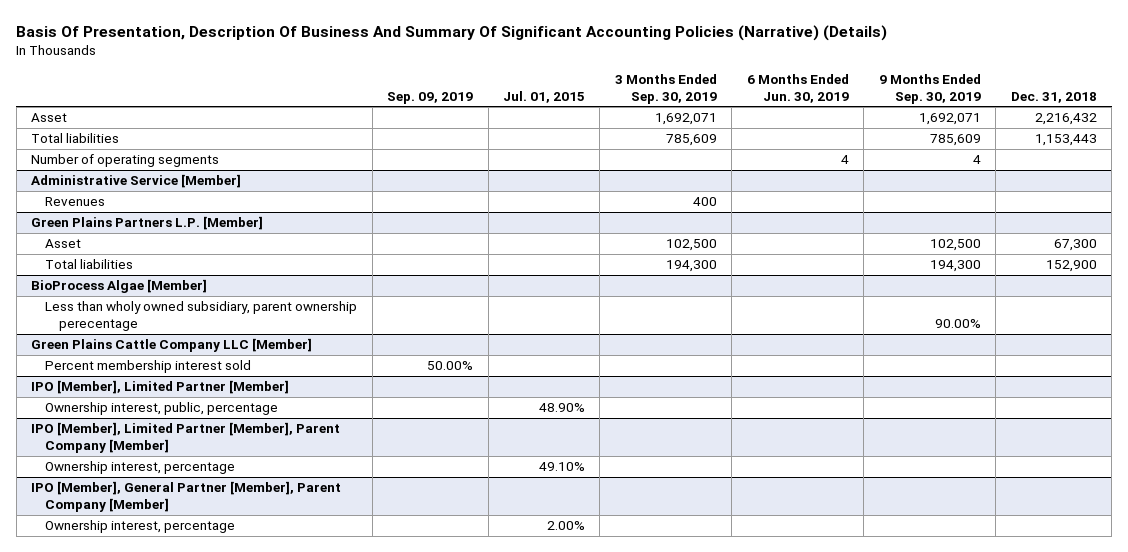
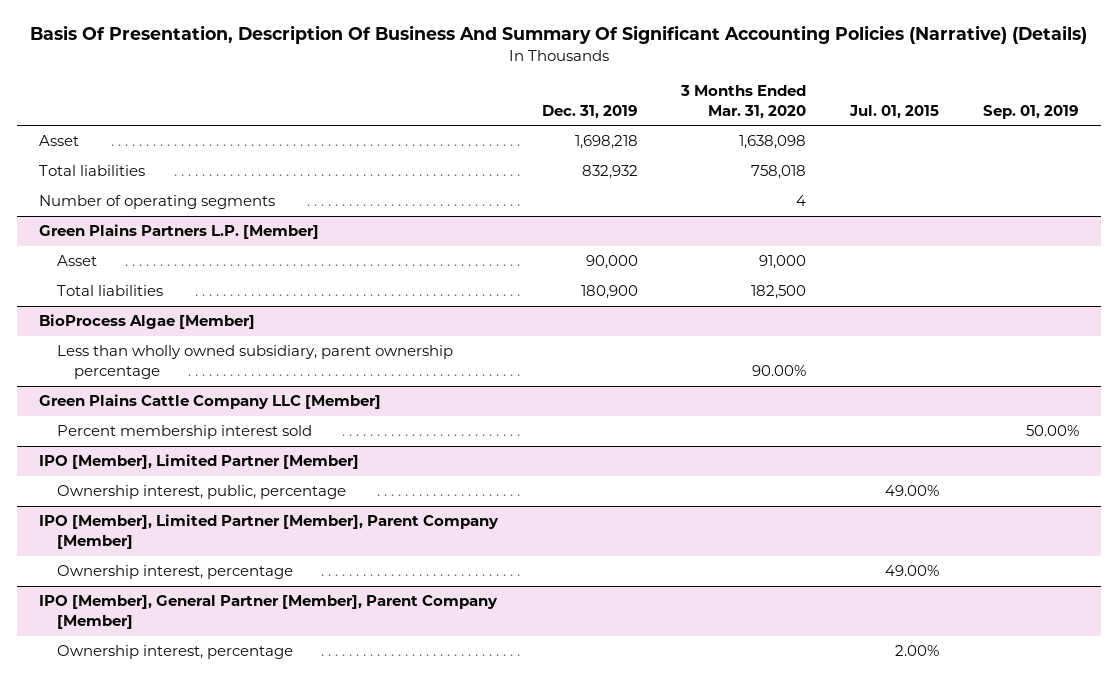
- | Sep. 09, 2019 | Jul. 01, 2015 | 3 Months Ended Sep. 30, 2019 | 6 Months Ended Jun. 30, 2019 | 9 Months Ended Sep. 30, 2019 | Dec. 31, 2018
+ | Dec. 31, 2019 | 3 Months Ended Mar. 31, 2020 | Jul. 01, 2015 | Sep. 01, 2019
- Administrative Service [Member]
- Revenues | | | 400 | | |
@ BioProcess Algae [Member]
- Less than wholy owned subsidiary, parent ownership perecentage | | | | | 90.00% |
+ Less than wholly owned subsidiary, parent ownership percentage | | 90.00% | |
@ IPO [Member], Limited Partner [Member]
- Ownership interest, public, percentage | | 48.90% | | | |
+ Ownership interest, public, percentage | | | 49.00% |
@ IPO [Member], Limited Partner [Member], Parent Company [Member]
- Ownership interest, percentage | | 49.10% | | | |
+ Ownership interest, percentage | | | 49.00% |

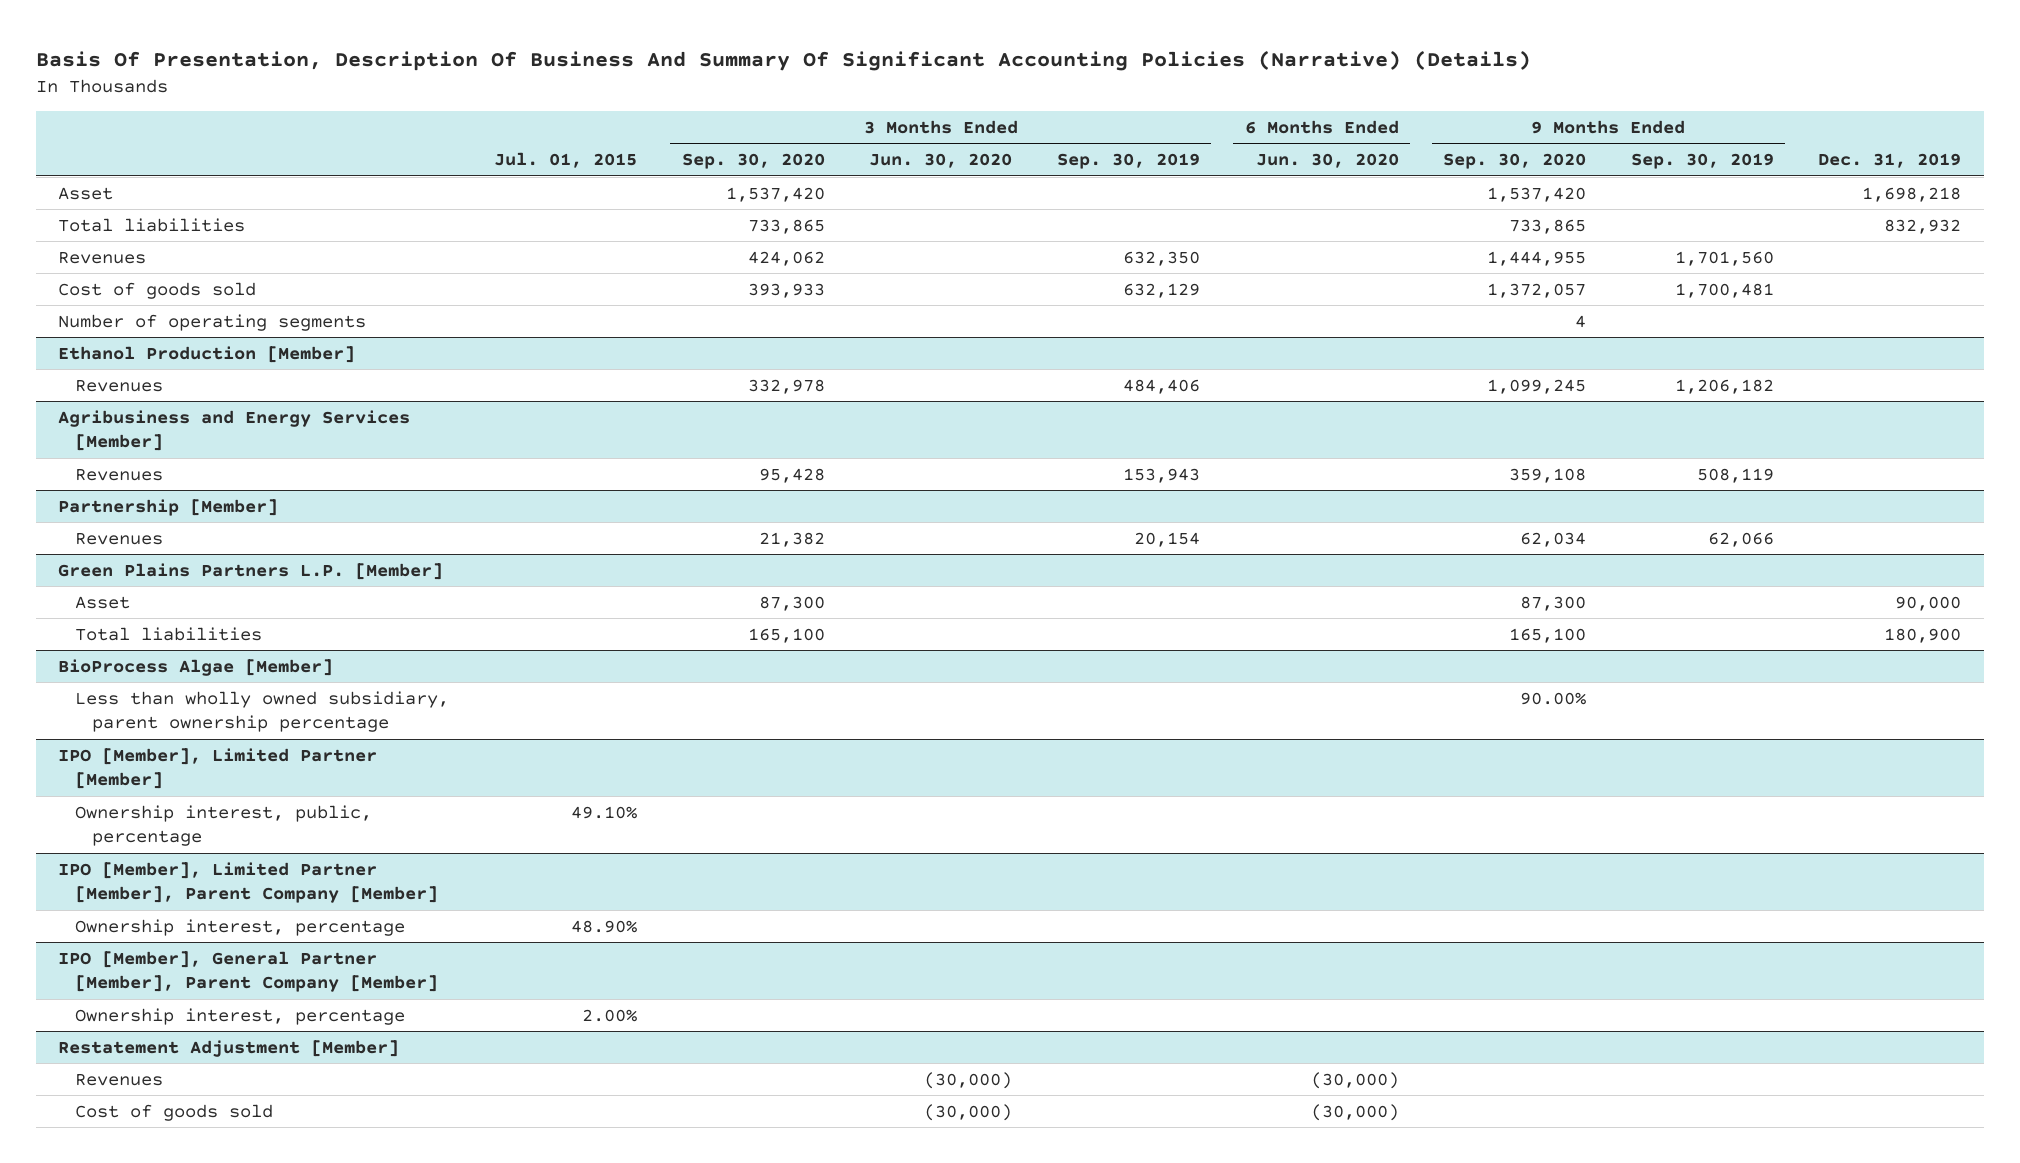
- | Dec. 31, 2019 | 3 Months Ended Mar. 31, 2020 | Jul. 01, 2015 | Sep. 01, 2019
+ | Jul. 01, 2015 | 3 Months Ended Sep. 30, 2020 | 3 Months Ended Jun. 30, 2020 | 3 Months Ended Sep. 30, 2019 | 6 Months Ended Jun. 30, 2020 | 9 Months Ended Sep. 30, 2020 | 9 Months Ended Sep. 30, 2019 | Dec. 31, 2019
+ Revenues | | 424,062 | | 632,350 | | 1,444,955 | 1,701,560 |
+ Cost of goods sold | | 393,933 | | 632,129 | | 1,372,057 | 1,700,481 |
+ Ethanol Production [Member]
+ Revenues | | 332,978 | | 484,406 | | 1,099,245 | 1,206,182 |
+ Agribusiness and Energy Services [Member]
+ Revenues | | 95,428 | | 153,943 | | 359,108 | 508,119 |
+ Partnership [Member]
+ Revenues | | 21,382 | | 20,154 | | 62,034 | 62,066 |
- Green Plains Cattle Company LLC [Member]
- Percent membership interest sold | | | | 50.00%
@ IPO [Member], Limited Partner [Member]
- Ownership interest, public, percentage | | | 49.00% |
+ Ownership interest, public, percentage | 49.10% | | | | | | |
@ IPO [Member], Limited Partner [Member], Parent Company [Member]
- Ownership interest, percentage | | | 49.00% |
+ Ownership interest, percentage | 48.90% | | | | | | |
+ Restatement Adjustment [Member]
+ Revenues | | | (30,000) | | (30,000) | | |
+ Cost of goods sold | | | (30,000) | | (30,000) | | |

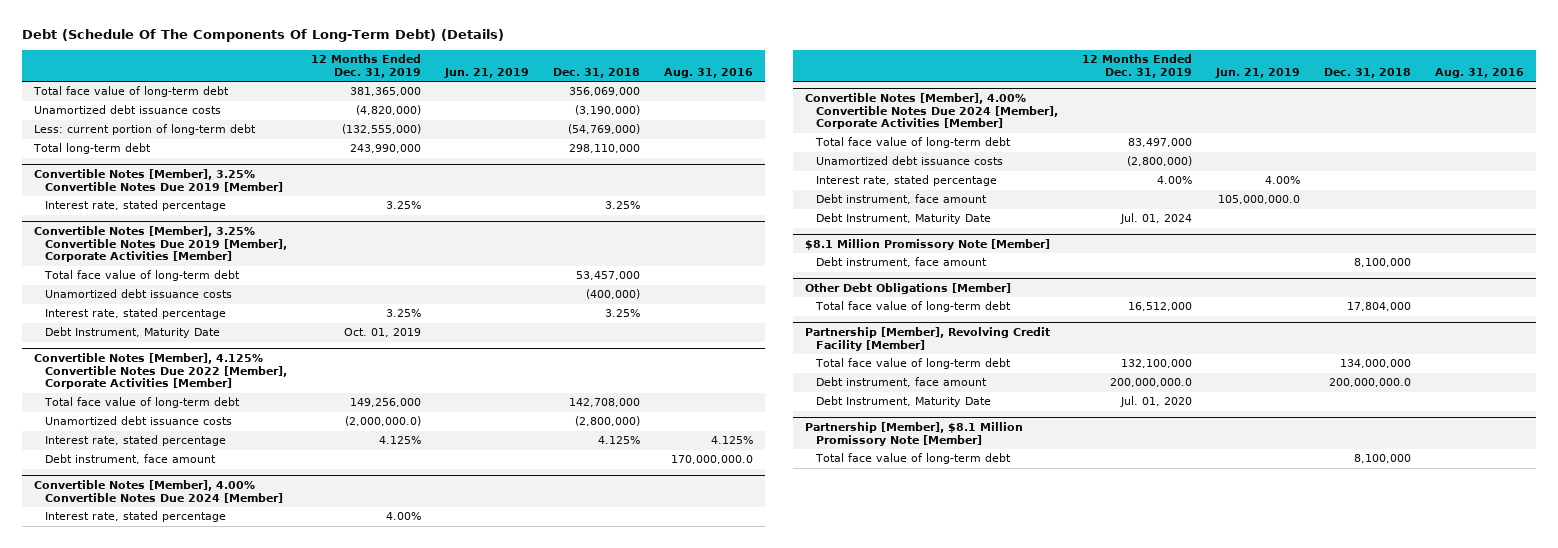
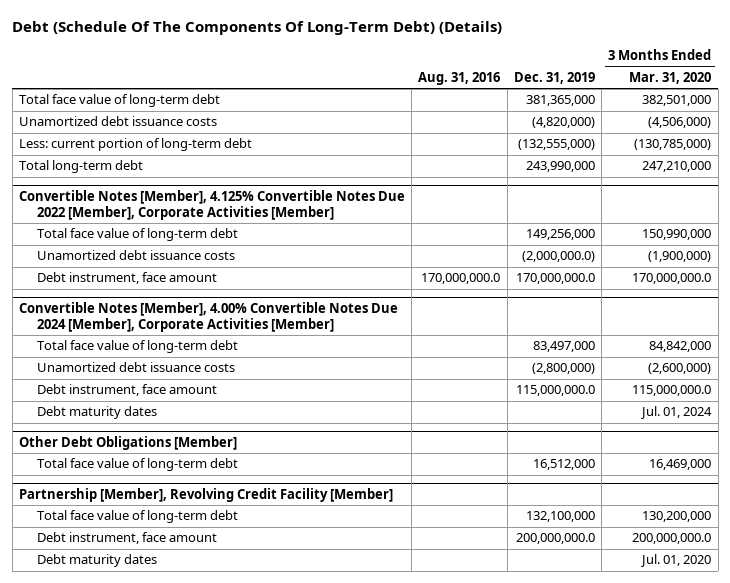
- | 12 Months Ended Dec. 31, 2019 | Jun. 21, 2019 | Dec. 31, 2018 | Aug. 31, 2016
+ | Aug. 31, 2016 | Dec. 31, 2019 | 3 Months Ended Mar. 31, 2020
- Convertible Notes [Member], 3.25% Convertible Notes Due 2019 [Member]
- Interest rate, stated percentage | 3.25% | | 3.25% |
- Convertible Notes [Member], 3.25% Convertible Notes Due 2019 [Member], Corporate Activities [Member]
- Total face value of long-term debt | | | 53,457,000 |
- Unamortized debt issuance costs | | | (400,000) |
- Interest rate, stated percentage | 3.25% | | 3.25% |
- Debt Instrument, Maturity Date | Oct. 01, 2019 | | |
@ Convertible Notes [Member], 4.125% Convertible Notes Due 2022 [Member], Corporate Activities [Member]
- Interest rate, stated percentage | 4.125% | | 4.125% | 4.125%
- Convertible Notes [Member], 4.00% Convertible Notes Due 2024 [Member]
- Interest rate, stated percentage | 4.00% | | |
@ Convertible Notes [Member], 4.00% Convertible Notes Due 2024 [Member], Corporate Activities [Member]
- Interest rate, stated percentage | 4.00% | 4.00% | |
- Debt Instrument, Maturity Date | Jul. 01, 2024 | | |
- $8.1 Million Promissory Note [Member]
- Debt instrument, face amount | | | 8,100,000 |
@ Convertible Notes [Member], 4.00% Convertible Notes Due 2024 [Member], Corporate Activities [Member]
+ Debt maturity dates | | | Jul. 01, 2024
@ Partnership [Member], Revolving Credit Facility [Member]
- Debt Instrument, Maturity Date | Jul. 01, 2020 | | |
- Partnership [Member], $8.1 Million Promissory Note [Member]
- Total face value of long-term debt | | | 8,100,000 |
@ Partnership [Member], Revolving Credit Facility [Member]
+ Debt maturity dates | | | Jul. 01, 2020

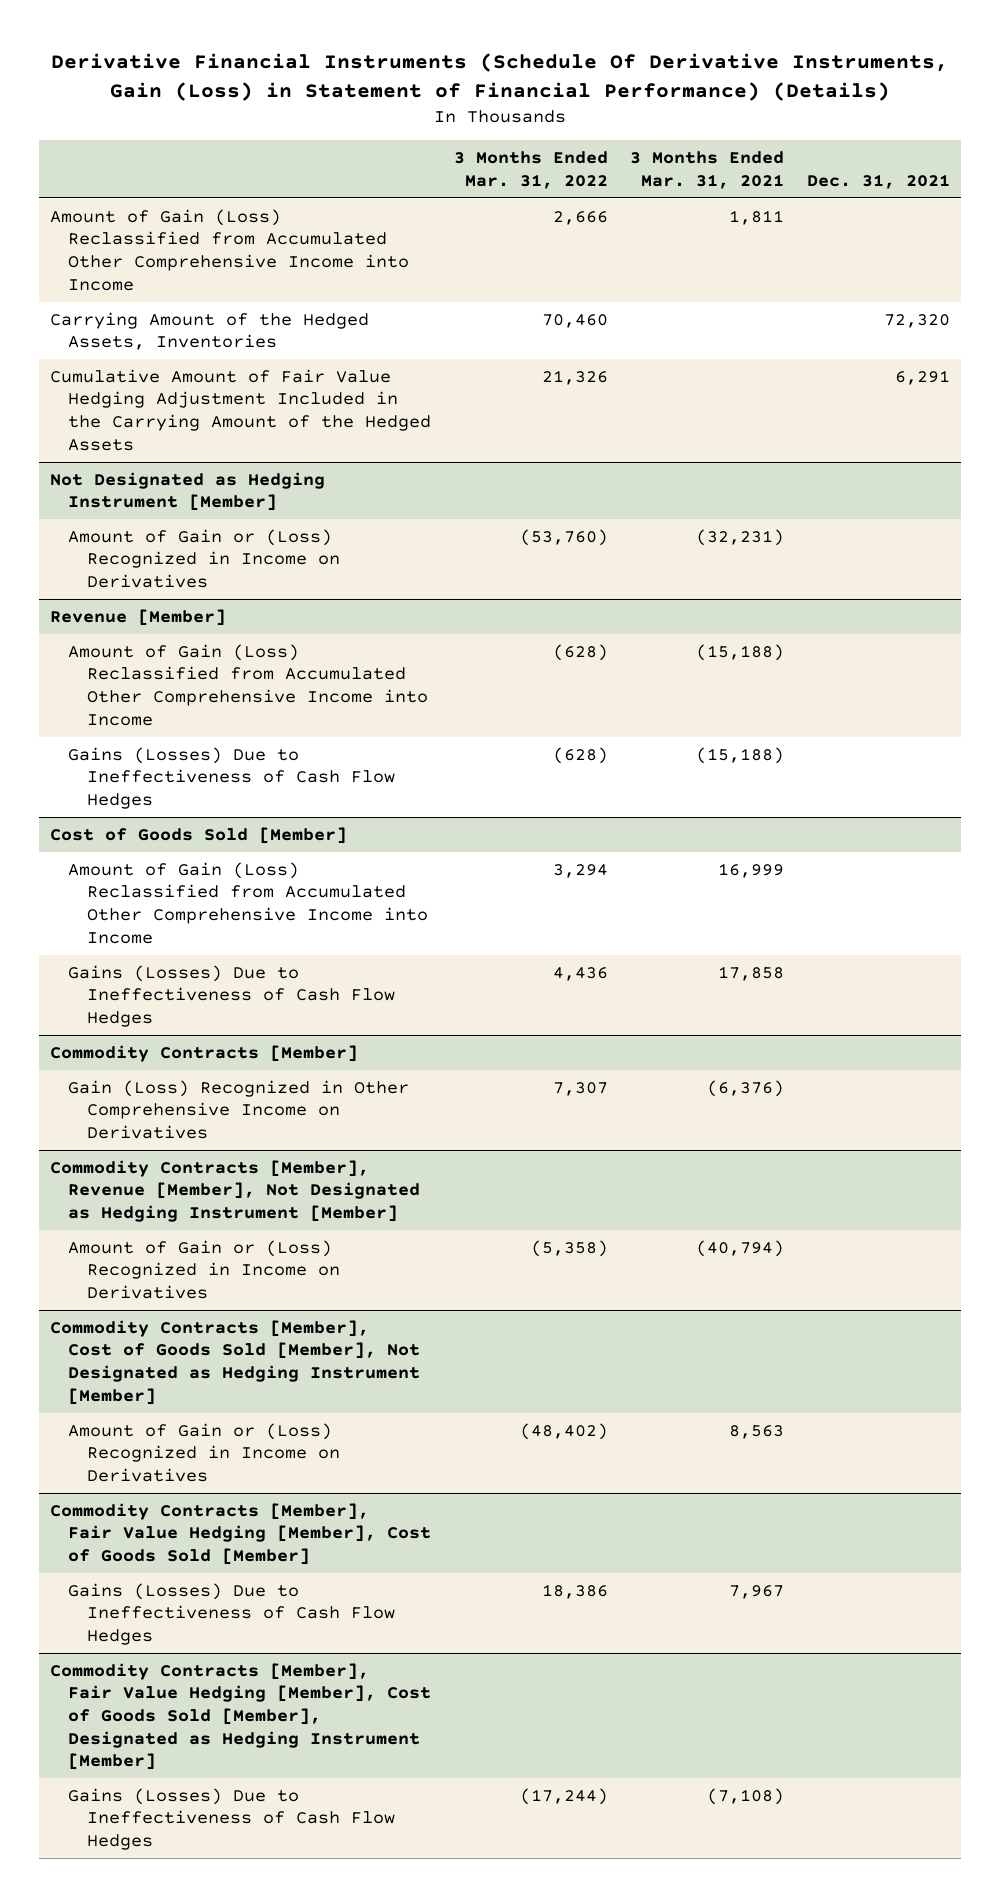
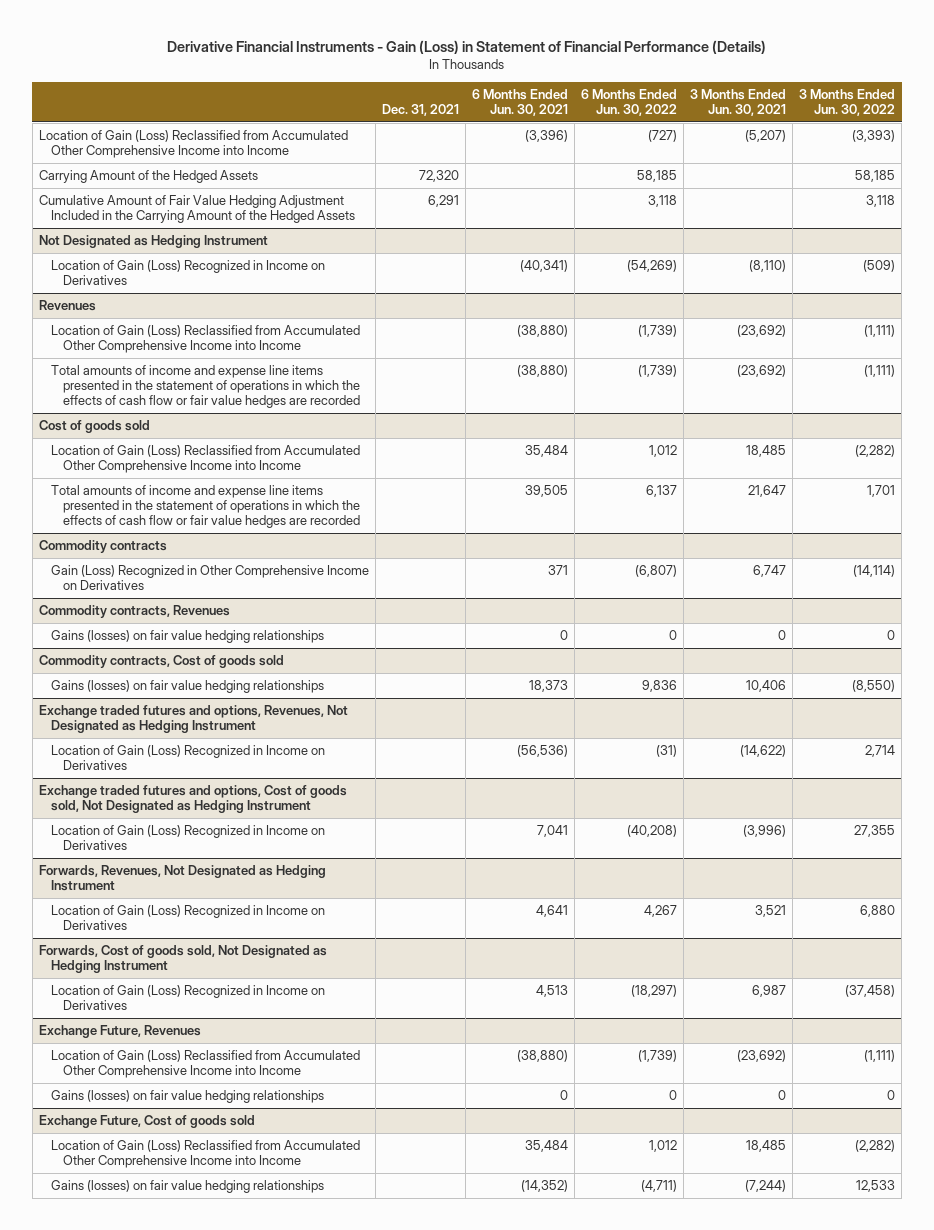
- Derivative Financial Instruments (Schedule Of Derivative Instruments, Gain (Loss) in Statement of Financial Performance) (Details)
+ Derivative Financial Instruments - Gain (Loss) in Statement of Financial Performance (Details)
- | 3 Months Ended Mar. 31, 2022 | 3 Months Ended Mar. 31, 2021 | Dec. 31, 2021
+ | Dec. 31, 2021 | 6 Months Ended Jun. 30, 2021 | 6 Months Ended Jun. 30, 2022 | 3 Months Ended Jun. 30, 2021 | 3 Months Ended Jun. 30, 2022
- Amount of Gain (Loss) Reclassified from Accumulated Other Comprehensive Income into Income | 2,666 | 1,811 |
- Carrying Amount of the Hedged Assets, Inventories | 70,460 | | 72,320
+ Location of Gain (Loss) Reclassified from Accumulated Other Comprehensive Income into Income | | (3,396) | (727) | (5,207) | (3,393)
+ Carrying Amount of the Hedged Assets | 72,320 | | 58,185 | | 58,185
- Not Designated as Hedging Instrument [Member]
- Amount of Gain or (Loss) Recognized in Income on Derivatives | (53,760) | (32,231) |
- Revenue [Member]
- Amount of Gain (Loss) Reclassified from Accumulated Other Comprehensive Income into Income | (628) | (15,188) |
- Gains (Losses) Due to Ineffectiveness of Cash Flow Hedges | (628) | (15,188) |
- Cost of Goods Sold [Member]
- Amount of Gain (Loss) Reclassified from Accumulated Other Comprehensive Income into Income | 3,294 | 16,999 |
- Gains (Losses) Due to Ineffectiveness of Cash Flow Hedges | 4,436 | 17,858 |
- Commodity Contracts [Member]
+ Not Designated as Hedging Instrument
+ Location of Gain (Loss) Recognized in Income on Derivatives | | (40,341) | (54,269) | (8,110) | (509)
+ Revenues
+ Location of Gain (Loss) Reclassified from Accumulated Other Comprehensive Income into Income | | (38,880) | (1,739) | (23,692) | (1,111)
+ Total amounts of income and expense line items presented in the statement of operations in which the effects of cash flow or fair value hedges are recorded | | (38,880) | (1,739) | (23,692) | (1,111)
+ Cost of goods sold
+ Location of Gain (Loss) Reclassified from Accumulated Other Comprehensive Income into Income | | 35,484 | 1,012 | 18,485 | (2,282)
+ Total amounts of income and expense line items presented in the statement of operations in which the effects of cash flow or fair value hedges are recorded | | 39,505 | 6,137 | 21,647 | 1,701
+ Commodity contracts
- Commodity Contracts [Member], Revenue [Member], Not Designated as Hedging Instrument [Member]
- Amount of Gain or (Loss) Recognized in Income on Derivatives | (5,358) | (40,794) |
- Commodity Contracts [Member], Cost of Goods Sold [Member], Not Designated as Hedging Instrument [Member]
- Amount of Gain or (Loss) Recognized in Income on Derivatives | (48,402) | 8,563 |
- Commodity Contracts [Member], Fair Value Hedging [Member], Cost of Goods Sold [Member]
- Gains (Losses) Due to Ineffectiveness of Cash Flow Hedges | 18,386 | 7,967 |
- Commodity Contracts [Member], Fair Value Hedging [Member], Cost of Goods Sold [Member], Designated as Hedging Instrument [Member]
- Gains (Losses) Due to Ineffectiveness of Cash Flow Hedges | (17,244) | (7,108) |
+ Commodity contracts, Revenues
+ Gains (losses) on fair value hedging relationships | | 0 | 0 | 0 | 0
+ Commodity contracts, Cost of goods sold
+ Gains (losses) on fair value hedging relationships | | 18,373 | 9,836 | 10,406 | (8,550)
+ Exchange traded futures and options, Revenues, Not Designated as Hedging Instrument
+ Location of Gain (Loss) Recognized in Income on Derivatives | | (56,536) | (31) | (14,622) | 2,714
+ Exchange traded futures and options, Cost of goods sold, Not Designated as Hedging Instrument
+ Location of Gain (Loss) Recognized in Income on Derivatives | | 7,041 | (40,208) | (3,996) | 27,355
+ Forwards, Revenues, Not Designated as Hedging Instrument
+ Location of Gain (Loss) Recognized in Income on Derivatives | | 4,641 | 4,267 | 3,521 | 6,880
+ Forwards, Cost of goods sold, Not Designated as Hedging Instrument
+ Location of Gain (Loss) Recognized in Income on Derivatives | | 4,513 | (18,297) | 6,987 | (37,458)
+ Exchange Future, Revenues
+ Location of Gain (Loss) Reclassified from Accumulated Other Comprehensive Income into Income | | (38,880) | (1,739) | (23,692) | (1,111)
+ Gains (losses) on fair value hedging relationships | | 0 | 0 | 0 | 0
+ Exchange Future, Cost of goods sold
+ Location of Gain (Loss) Reclassified from Accumulated Other Comprehensive Income into Income | | 35,484 | 1,012 | 18,485 | (2,282)
+ Gains (losses) on fair value hedging relationships | | (14,352) | (4,711) | (7,244) | 12,533

